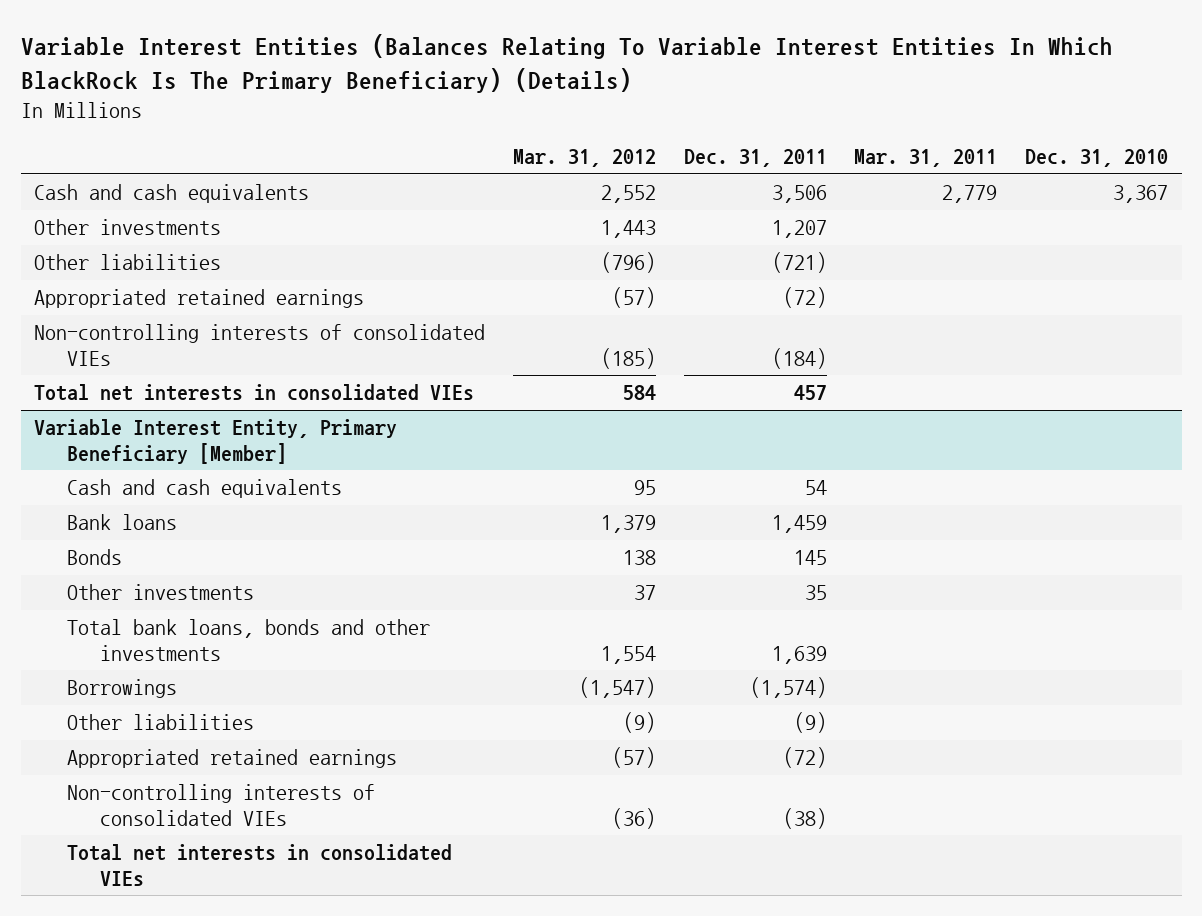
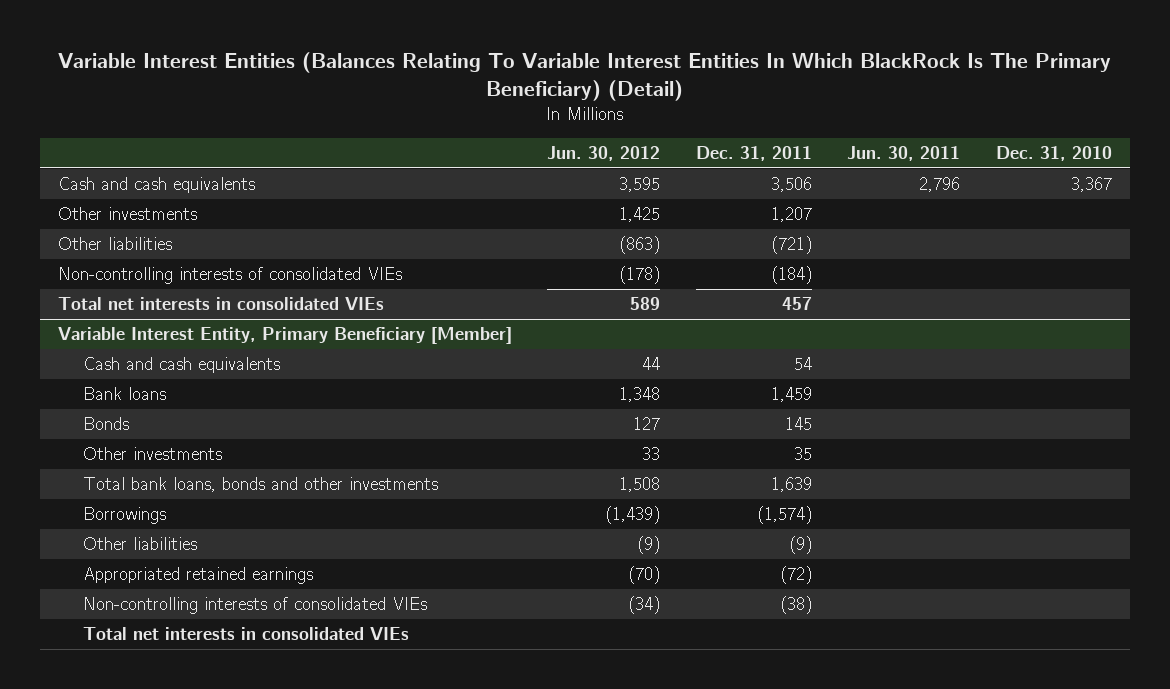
- Variable Interest Entities (Balances Relating To Variable Interest Entities In Which BlackRock Is The Primary Beneficiary) (Details)
+ Variable Interest Entities (Balances Relating To Variable Interest Entities In Which BlackRock Is The Primary Beneficiary) (Detail)
- | Mar. 31, 2012 | Dec. 31, 2011 | Mar. 31, 2011 | Dec. 31, 2010
+ | Jun. 30, 2012 | Dec. 31, 2011 | Jun. 30, 2011 | Dec. 31, 2010
- Appropriated retained earnings | (57) | (72) | |

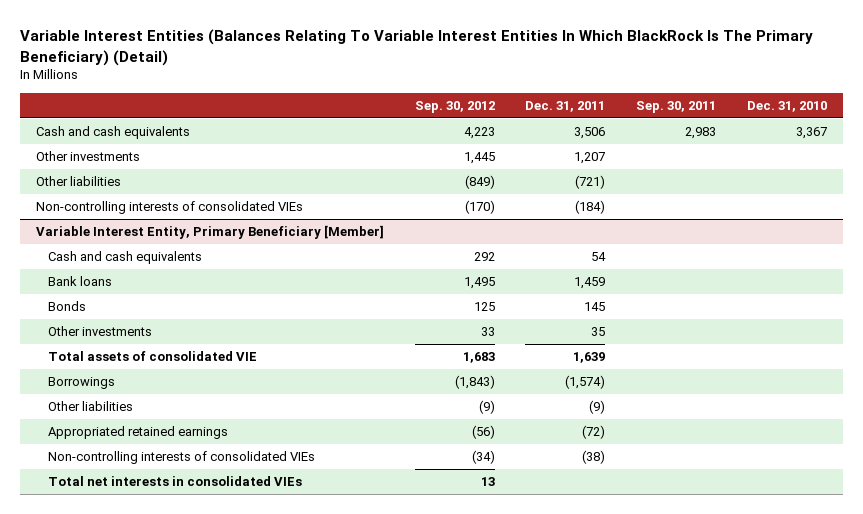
- | Jun. 30, 2012 | Dec. 31, 2011 | Jun. 30, 2011 | Dec. 31, 2010
+ | Sep. 30, 2012 | Dec. 31, 2011 | Sep. 30, 2011 | Dec. 31, 2010
- Total net interests in consolidated VIEs | 589 | 457 | |
@ Variable Interest Entity, Primary Beneficiary [Member]
- Total bank loans, bonds and other investments | 1,508 | 1,639 | |
+ Total assets of consolidated VIE | 1,683 | 1,639 | |

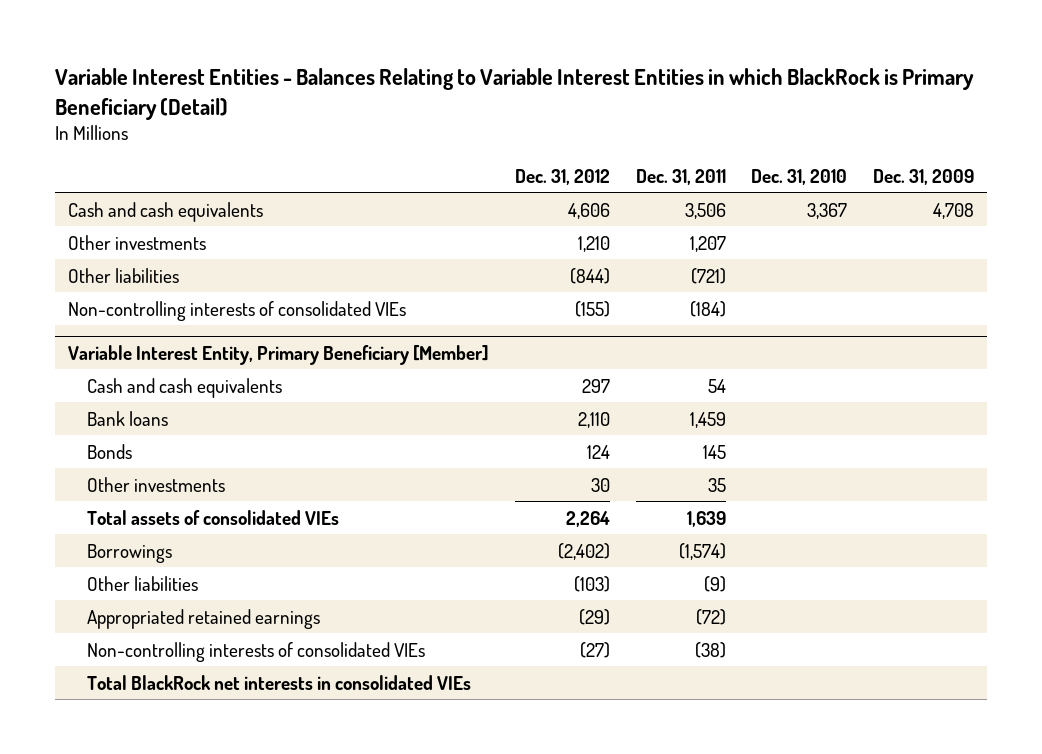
- Variable Interest Entities (Balances Relating To Variable Interest Entities In Which BlackRock Is The Primary Beneficiary) (Detail)
+ Variable Interest Entities - Balances Relating to Variable Interest Entities in which BlackRock is Primary Beneficiary (Detail)
- | Sep. 30, 2012 | Dec. 31, 2011 | Sep. 30, 2011 | Dec. 31, 2010
+ | Dec. 31, 2012 | Dec. 31, 2011 | Dec. 31, 2010 | Dec. 31, 2009
@ Variable Interest Entity, Primary Beneficiary [Member]
- Total assets of consolidated VIE | 1,683 | 1,639 | |
+ Total assets of consolidated VIEs | 2,264 | 1,639 | |
- Total net interests in consolidated VIEs | 13 | | |
+ Total BlackRock net interests in consolidated VIEs

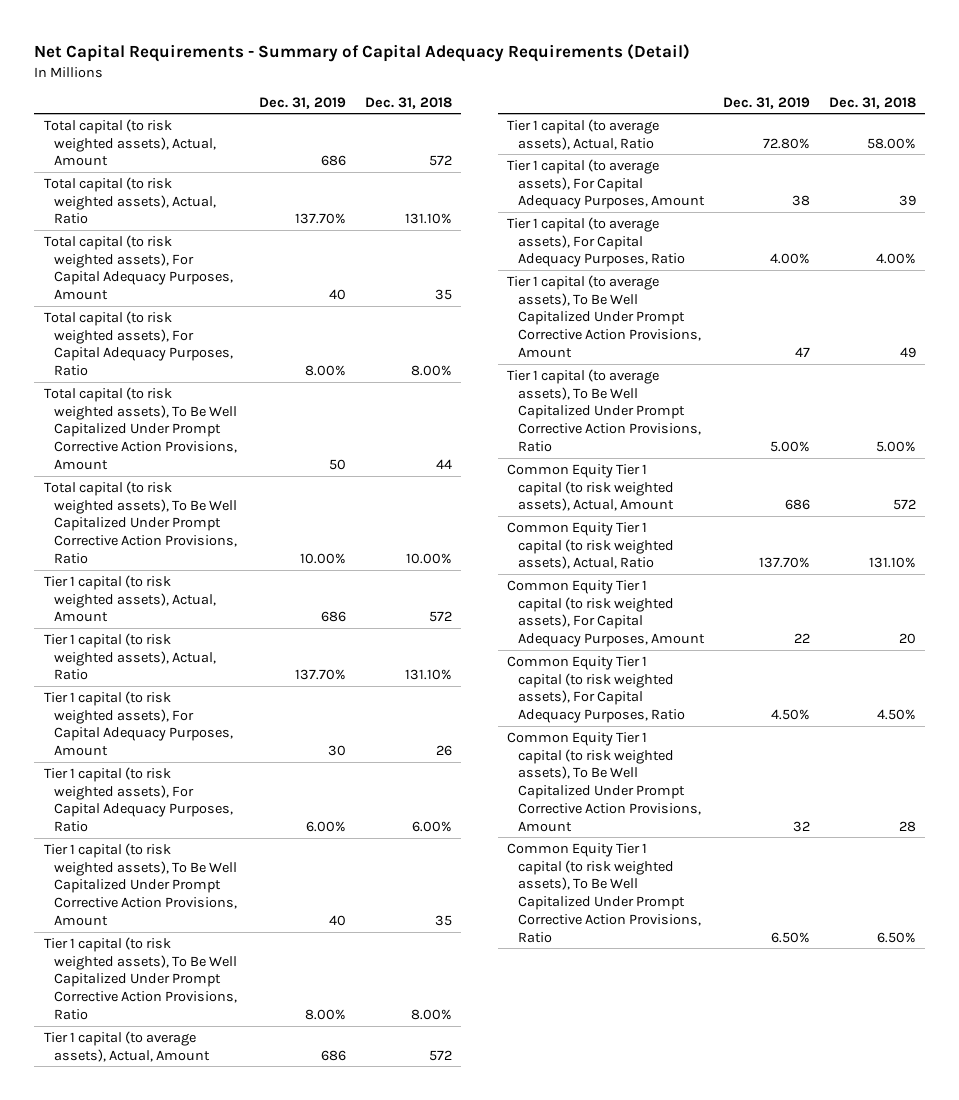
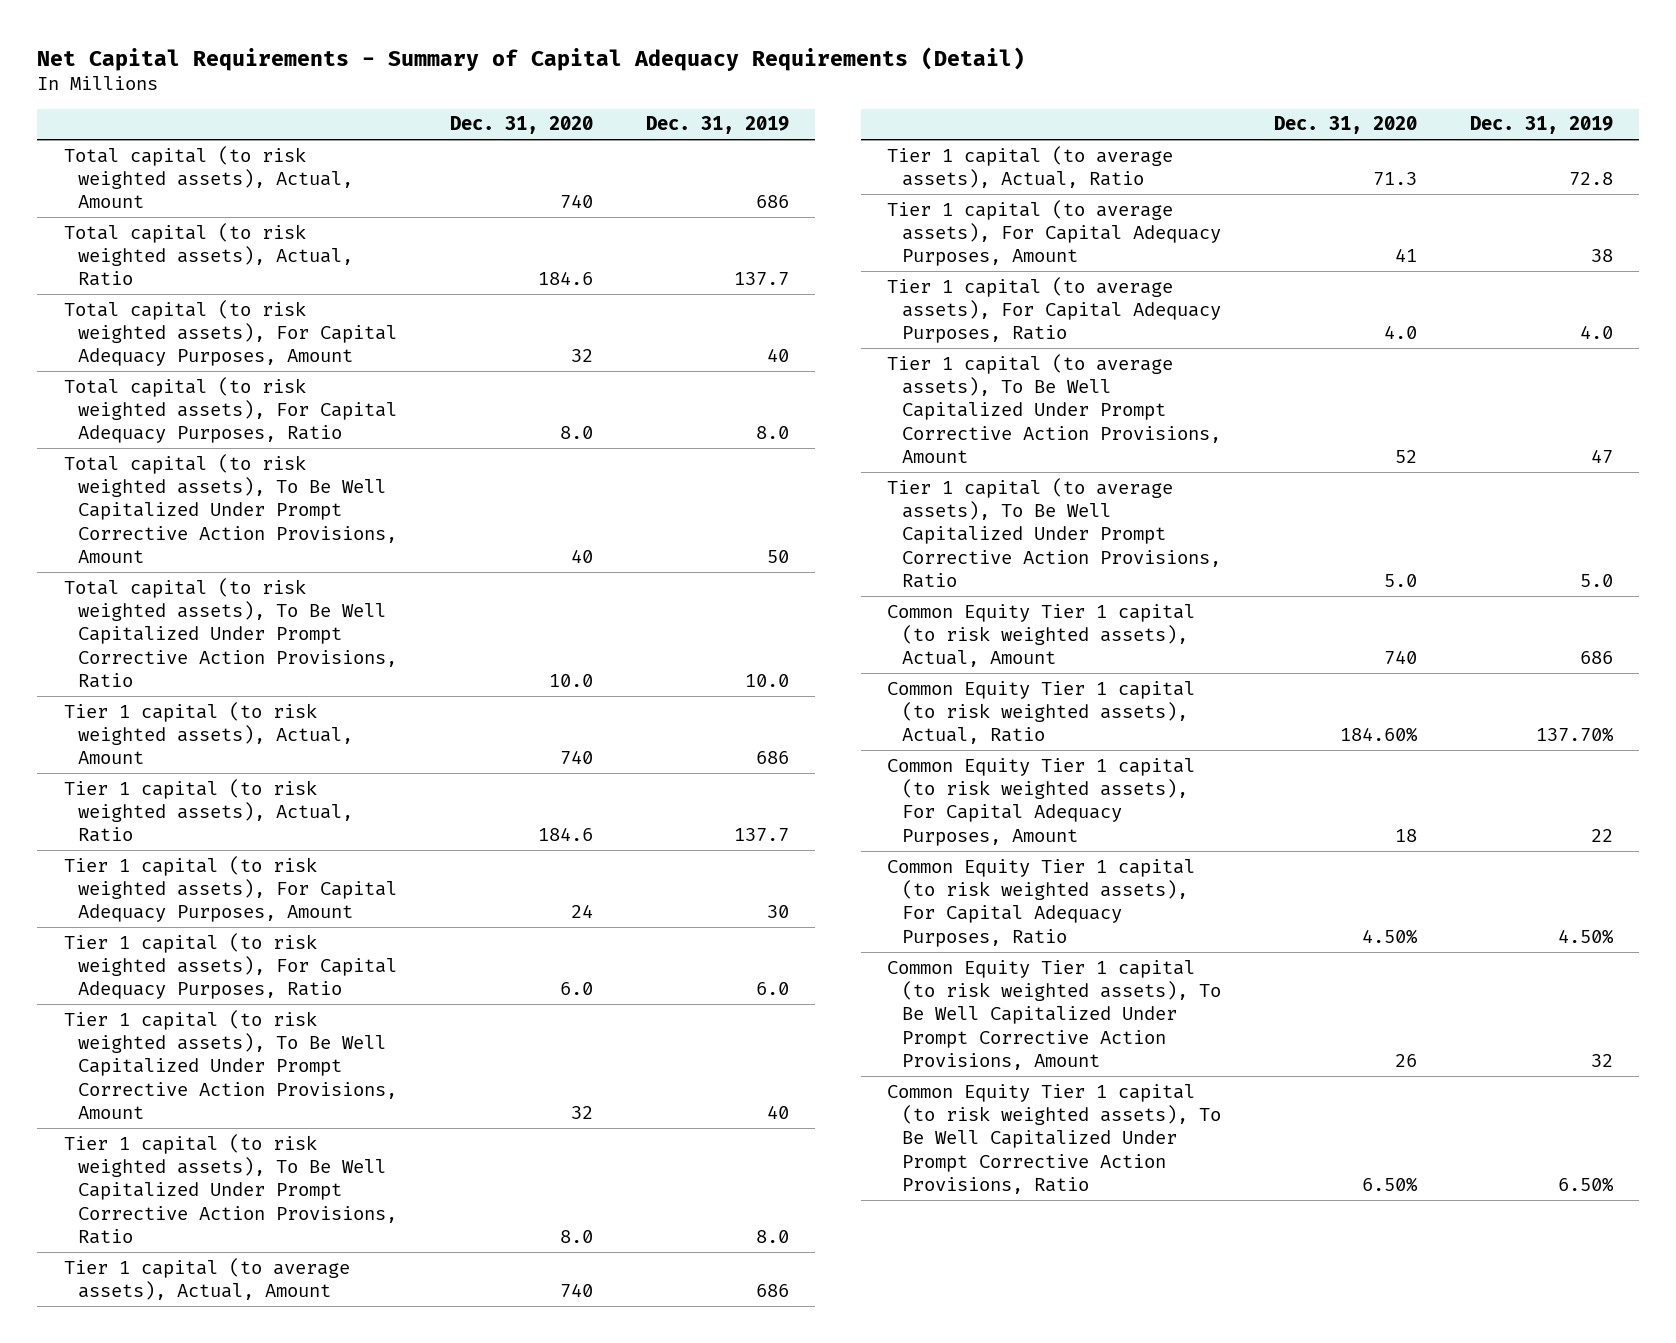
- | Dec. 31, 2019 | Dec. 31, 2018
+ | Dec. 31, 2020 | Dec. 31, 2019
- Total capital (to risk weighted assets), Actual, Ratio | 137.70% | 131.10%
+ Total capital (to risk weighted assets), Actual, Ratio | 184.6 | 137.7
- Total capital (to risk weighted assets), For Capital Adequacy Purposes, Ratio | 8.00% | 8.00%
+ Total capital (to risk weighted assets), For Capital Adequacy Purposes, Ratio | 8.0 | 8.0
- Total capital (to risk weighted assets), To Be Well Capitalized Under Prompt Corrective Action Provisions, Ratio | 10.00% | 10.00%
+ Total capital (to risk weighted assets), To Be Well Capitalized Under Prompt Corrective Action Provisions, Ratio | 10.0 | 10.0
- Tier 1 capital (to risk weighted assets), Actual, Ratio | 137.70% | 131.10%
+ Tier 1 capital (to risk weighted assets), Actual, Ratio | 184.6 | 137.7
- Tier 1 capital (to risk weighted assets), For Capital Adequacy Purposes, Ratio | 6.00% | 6.00%
+ Tier 1 capital (to risk weighted assets), For Capital Adequacy Purposes, Ratio | 6.0 | 6.0
- Tier 1 capital (to risk weighted assets), To Be Well Capitalized Under Prompt Corrective Action Provisions, Ratio | 8.00% | 8.00%
+ Tier 1 capital (to risk weighted assets), To Be Well Capitalized Under Prompt Corrective Action Provisions, Ratio | 8.0 | 8.0
- Tier 1 capital (to average assets), Actual, Ratio | 72.80% | 58.00%
+ Tier 1 capital (to average assets), Actual, Ratio | 71.3 | 72.8
- Tier 1 capital (to average assets), For Capital Adequacy Purposes, Ratio | 4.00% | 4.00%
+ Tier 1 capital (to average assets), For Capital Adequacy Purposes, Ratio | 4.0 | 4.0
- Tier 1 capital (to average assets), To Be Well Capitalized Under Prompt Corrective Action Provisions, Ratio | 5.00% | 5.00%
+ Tier 1 capital (to average assets), To Be Well Capitalized Under Prompt Corrective Action Provisions, Ratio | 5.0 | 5.0

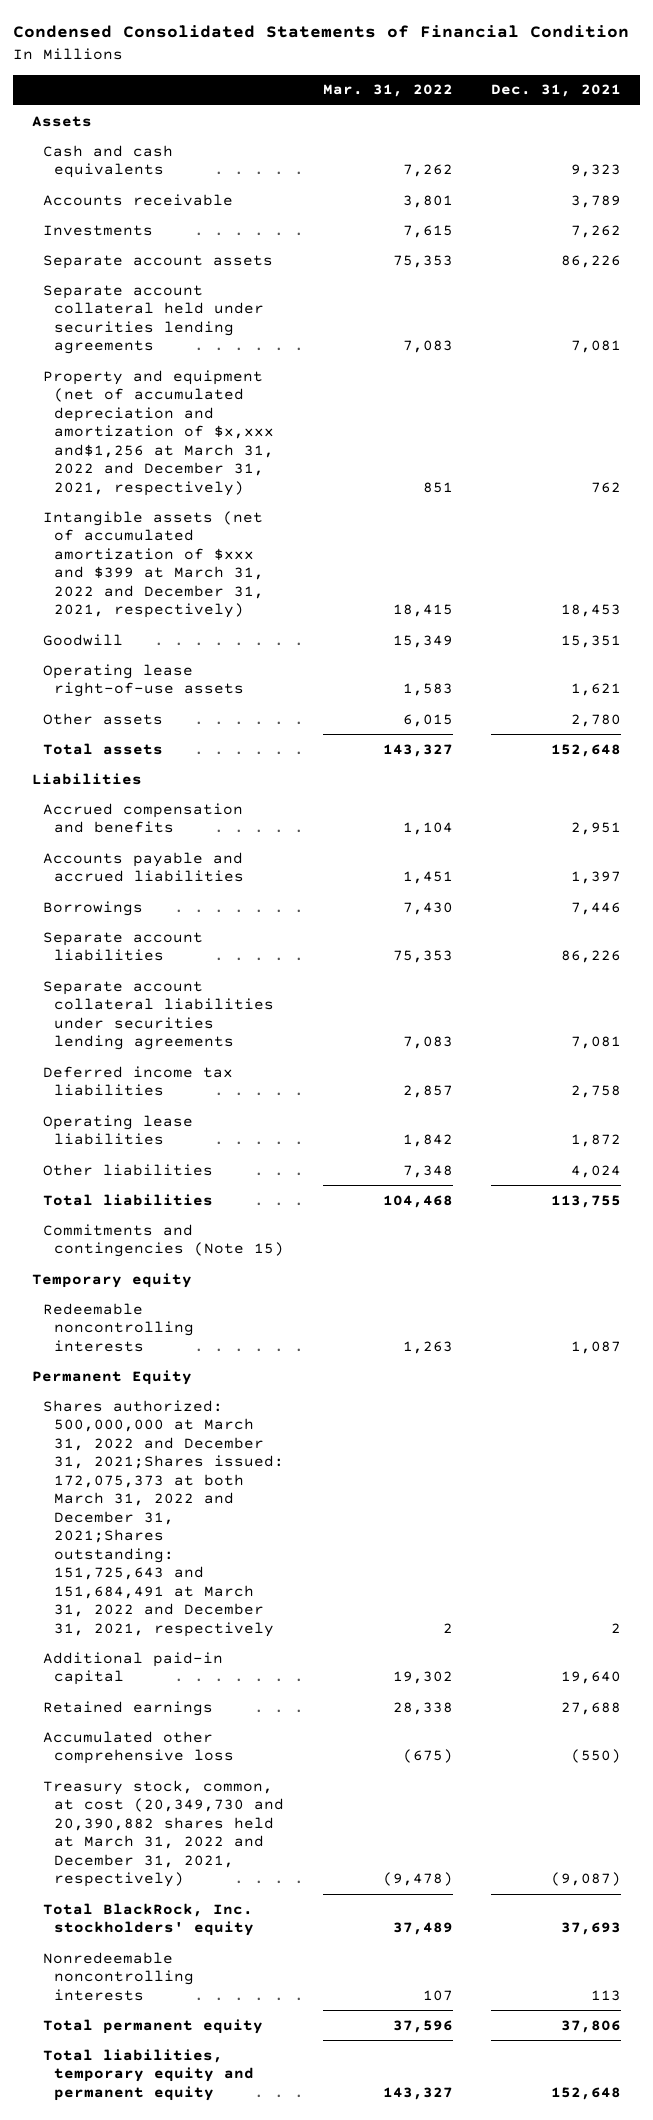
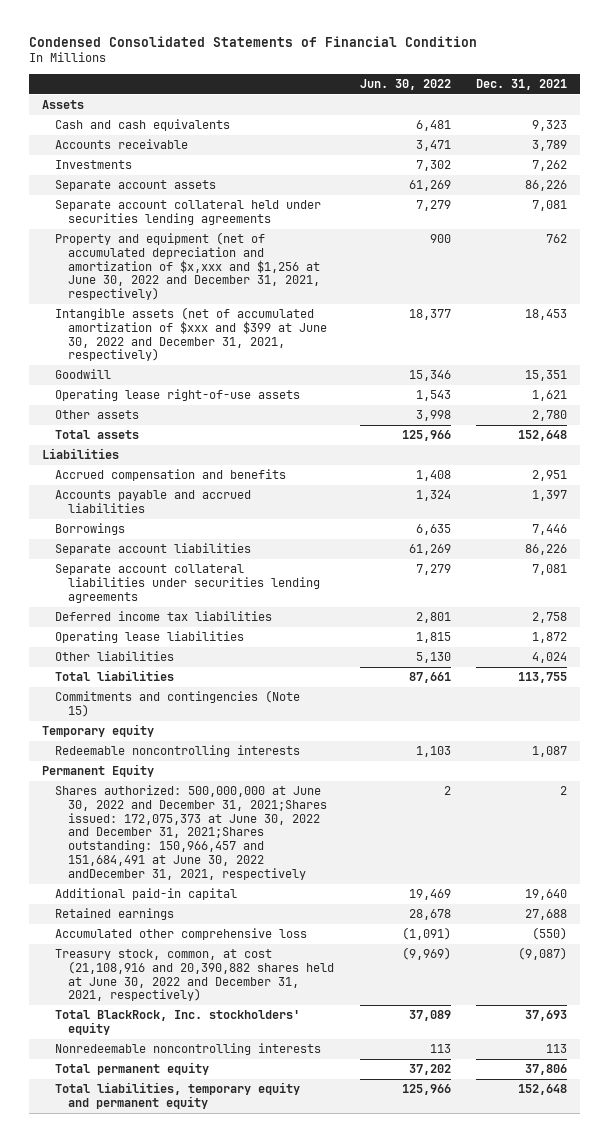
- | Mar. 31, 2022 | Dec. 31, 2021
+ | Jun. 30, 2022 | Dec. 31, 2021
- Property and equipment (net of accumulated depreciation and amortization of $x,xxx and$1,256 at March 31, 2022 and December 31, 2021, respectively) | 851 | 762
- Intangible assets (net of accumulated amortization of $xxx and $399 at March 31, 2022 and December 31, 2021, respectively) | 18,415 | 18,453
+ Property and equipment (net of accumulated depreciation and amortization of $x,xxx and $1,256 at June 30, 2022 and December 31, 2021, respectively) | 900 | 762
+ Intangible assets (net of accumulated amortization of $xxx and $399 at June 30, 2022 and December 31, 2021, respectively) | 18,377 | 18,453
- Shares authorized: 500,000,000 at March 31, 2022 and December 31, 2021;Shares issued: 172,075,373 at both March 31, 2022 and December 31, 2021;Shares outstanding: 151,725,643 and 151,684,491 at March 31, 2022 and December 31, 2021, respectively | 2 | 2
+ Shares authorized: 500,000,000 at June 30, 2022 and December 31, 2021;Shares issued: 172,075,373 at June 30, 2022 and December 31, 2021;Shares outstanding: 150,966,457 and 151,684,491 at June 30, 2022 andDecember 31, 2021, respectively | 2 | 2
- Treasury stock, common, at cost (20,349,730 and 20,390,882 shares held at March 31, 2022 and December 31, 2021, respectively) | (9,478) | (9,087)
+ Treasury stock, common, at cost (21,108,916 and 20,390,882 shares held at June 30, 2022 and December 31, 2021, respectively) | (9,969) | (9,087)

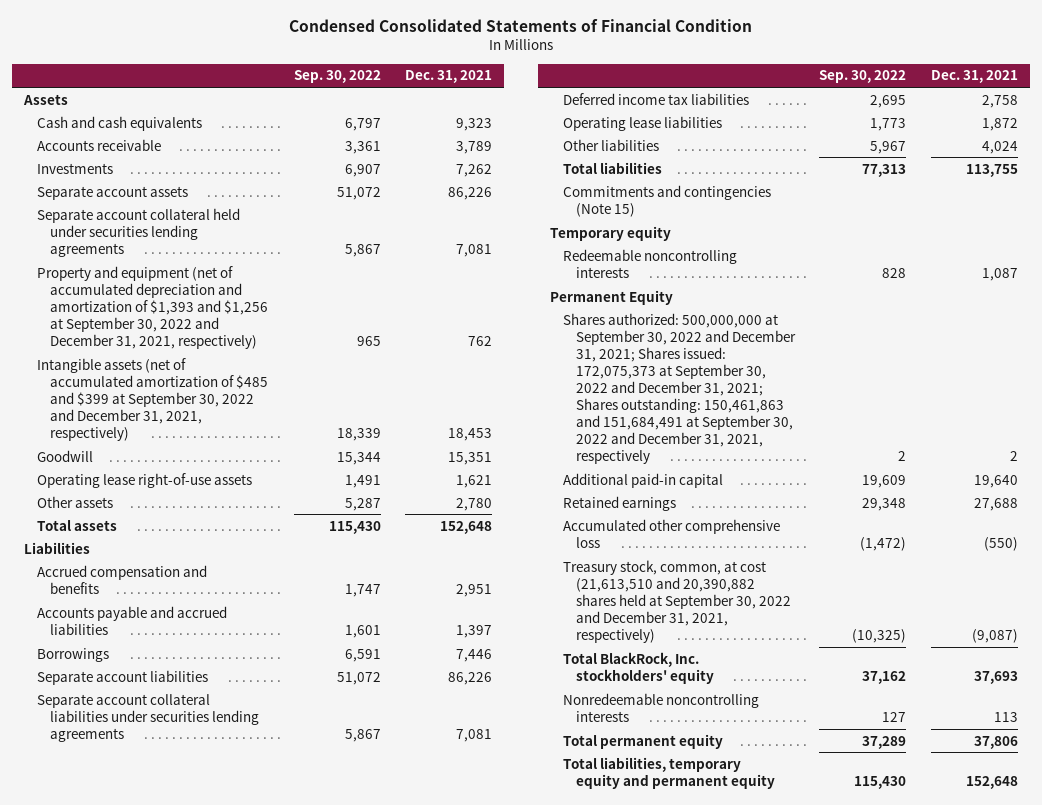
- | Jun. 30, 2022 | Dec. 31, 2021
+ | Sep. 30, 2022 | Dec. 31, 2021
- Property and equipment (net of accumulated depreciation and amortization of $x,xxx and $1,256 at June 30, 2022 and December 31, 2021, respectively) | 900 | 762
- Intangible assets (net of accumulated amortization of $xxx and $399 at June 30, 2022 and December 31, 2021, respectively) | 18,377 | 18,453
+ Property and equipment (net of accumulated depreciation and amortization of $1,393 and $1,256 at September 30, 2022 and December 31, 2021, respectively) | 965 | 762
+ Intangible assets (net of accumulated amortization of $485 and $399 at September 30, 2022 and December 31, 2021, respectively) | 18,339 | 18,453
- Shares authorized: 500,000,000 at June 30, 2022 and December 31, 2021;Shares issued: 172,075,373 at June 30, 2022 and December 31, 2021;Shares outstanding: 150,966,457 and 151,684,491 at June 30, 2022 andDecember 31, 2021, respectively | 2 | 2
+ Shares authorized: 500,000,000 at September 30, 2022 and December 31, 2021; Shares issued: 172,075,373 at September 30, 2022 and December 31, 2021; Shares outstanding: 150,461,863 and 151,684,491 at September 30, 2022 and December 31, 2021, respectively | 2 | 2
- Treasury stock, common, at cost (21,108,916 and 20,390,882 shares held at June 30, 2022 and December 31, 2021, respectively) | (9,969) | (9,087)
+ Treasury stock, common, at cost (21,613,510 and 20,390,882 shares held at September 30, 2022 and December 31, 2021, respectively) | (10,325) | (9,087)

